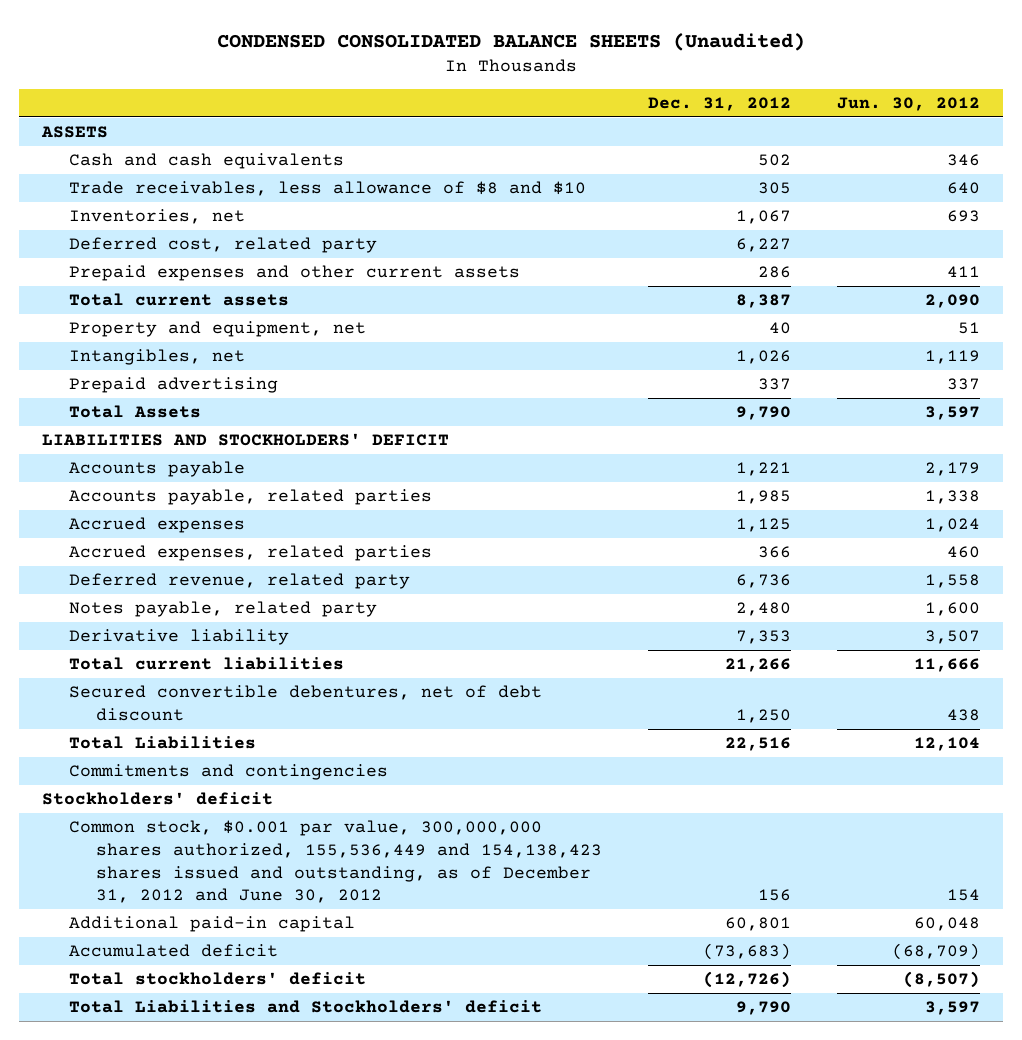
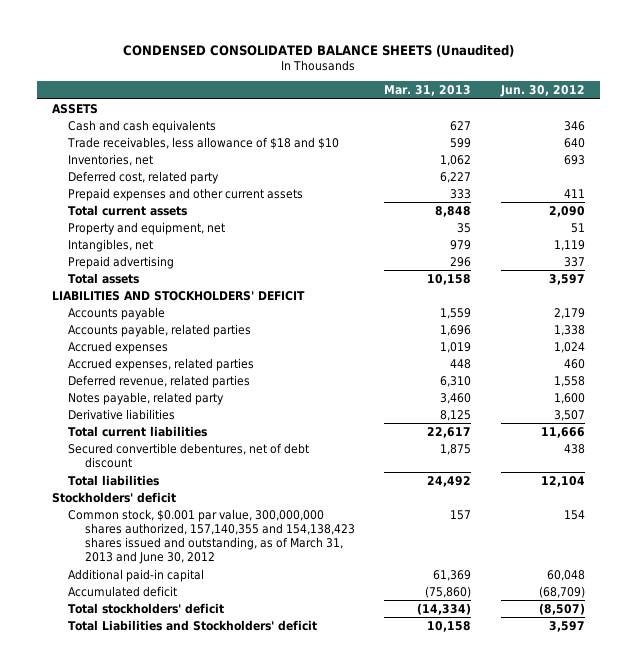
- | Dec. 31, 2012 | Jun. 30, 2012
+ | Mar. 31, 2013 | Jun. 30, 2012
- Trade receivables, less allowance of $8 and $10 | 305 | 640
+ Trade receivables, less allowance of $18 and $10 | 599 | 640
- Total Assets | 9,790 | 3,597
+ Total assets | 10,158 | 3,597
- Deferred revenue, related party | 6,736 | 1,558
+ Deferred revenue, related parties | 6,310 | 1,558
- Derivative liability | 7,353 | 3,507
+ Derivative liabilities | 8,125 | 3,507
- Total Liabilities | 22,516 | 12,104
- Commitments and contingencies
+ Total liabilities | 24,492 | 12,104
- Common stock, $0.001 par value, 300,000,000 shares authorized, 155,536,449 and 154,138,423 shares issued and outstanding, as of December 31, 2012 and June 30, 2012 | 156 | 154
+ Common stock, $0.001 par value, 300,000,000 shares authorized, 157,140,355 and 154,138,423 shares issued and outstanding, as of March 31, 2013 and June 30, 2012 | 157 | 154

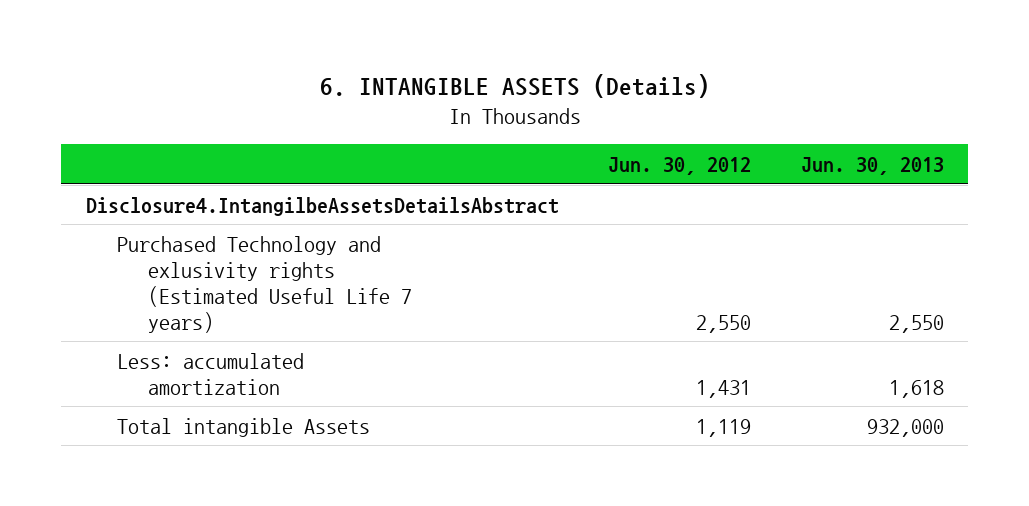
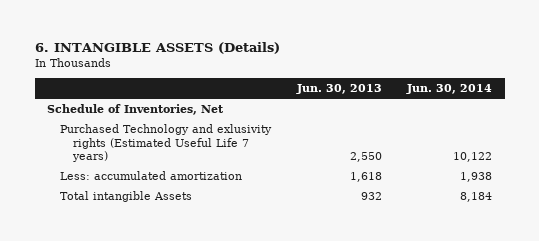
- | Jun. 30, 2012 | Jun. 30, 2013
+ | Jun. 30, 2013 | Jun. 30, 2014
- Disclosure4.IntangilbeAssetsDetailsAbstract
+ Schedule of Inventories, Net
- Total intangible Assets | 1,119 | 932,000
+ Total intangible Assets | 932 | 8,184

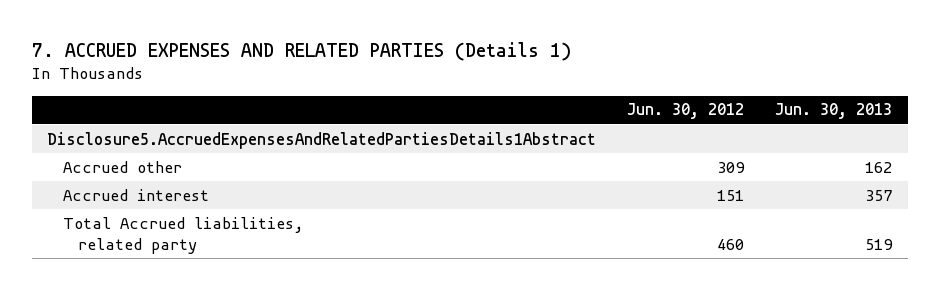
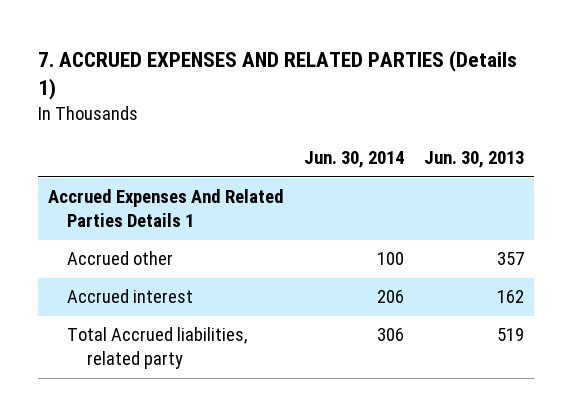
- | Jun. 30, 2012 | Jun. 30, 2013
+ | Jun. 30, 2014 | Jun. 30, 2013
- Disclosure5.AccruedExpensesAndRelatedPartiesDetails1Abstract
- Accrued other | 309 | 162
- Accrued interest | 151 | 357
+ Accrued Expenses And Related Parties Details 1
+ Accrued other | 100 | 357
+ Accrued interest | 206 | 162

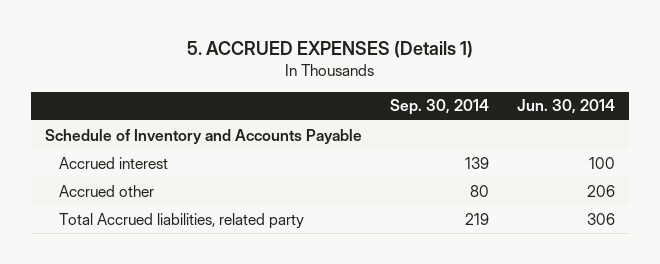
- 7. ACCRUED EXPENSES AND RELATED PARTIES (Details 1)
+ 5. ACCRUED EXPENSES (Details 1)
- | Jun. 30, 2014 | Jun. 30, 2013
+ | Sep. 30, 2014 | Jun. 30, 2014
- Accrued Expenses And Related Parties Details 1
- Accrued other | 100 | 357
- Accrued interest | 206 | 162
+ Schedule of Inventory and Accounts Payable
+ Accrued interest | 139 | 100
+ Accrued other | 80 | 206

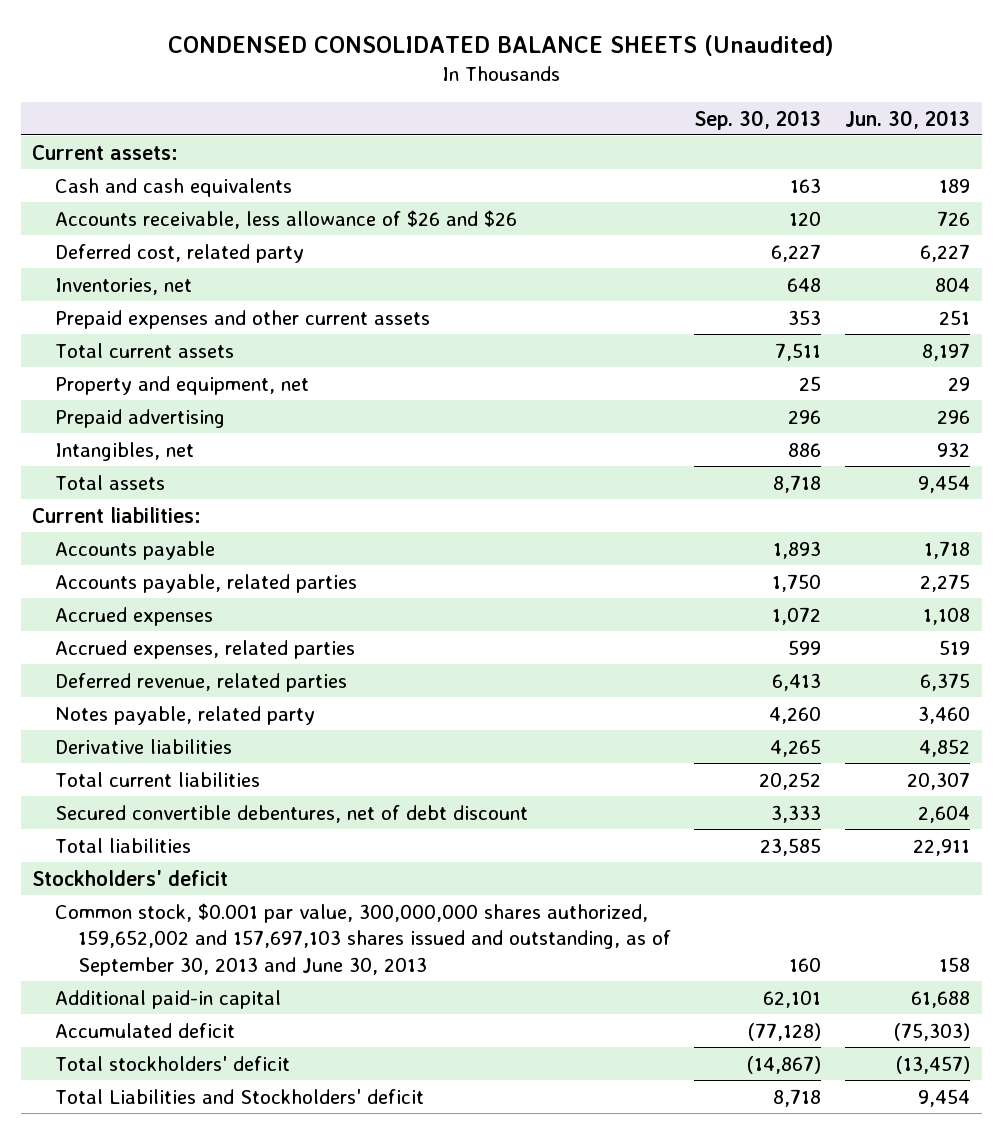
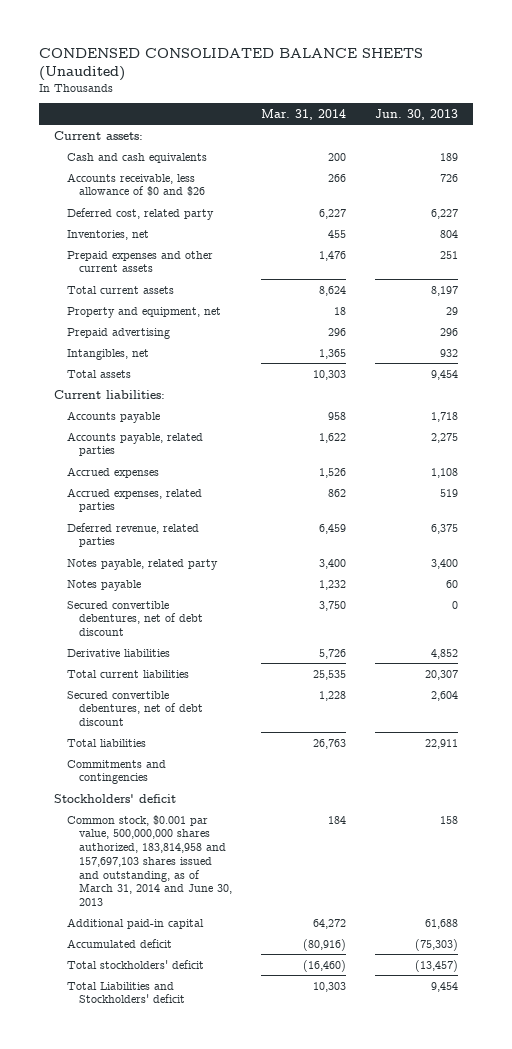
- | Sep. 30, 2013 | Jun. 30, 2013
+ | Mar. 31, 2014 | Jun. 30, 2013
- Accounts receivable, less allowance of $26 and $26 | 120 | 726
+ Accounts receivable, less allowance of $0 and $26 | 266 | 726
- Notes payable, related party | 4,260 | 3,460
+ Notes payable, related party | 3,400 | 3,400
+ Notes payable | 1,232 | 60
+ Secured convertible debentures, net of debt discount | 3,750 | 0
+ Commitments and contingencies
- Common stock, $0.001 par value, 300,000,000 shares authorized, 159,652,002 and 157,697,103 shares issued and outstanding, as of September 30, 2013 and June 30, 2013 | 160 | 158
+ Common stock, $0.001 par value, 500,000,000 shares authorized, 183,814,958 and 157,697,103 shares issued and outstanding, as of March 31, 2014 and June 30, 2013 | 184 | 158

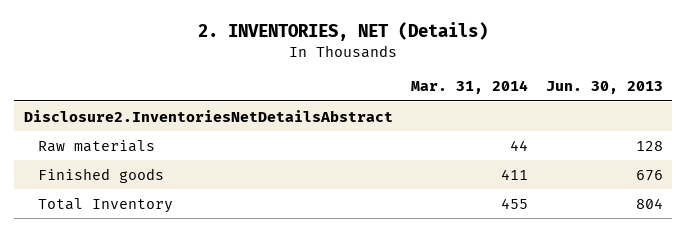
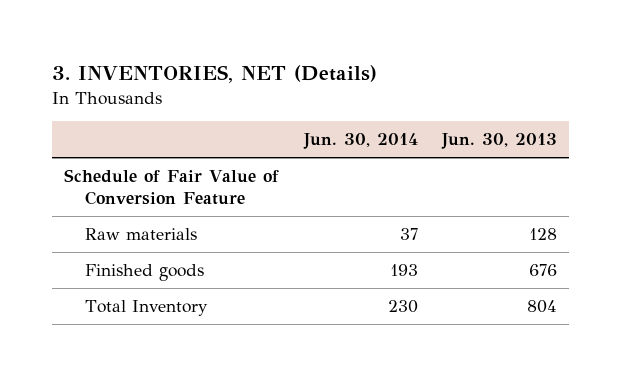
- 2. INVENTORIES, NET (Details)
+ 3. INVENTORIES, NET (Details)
- | Mar. 31, 2014 | Jun. 30, 2013
+ | Jun. 30, 2014 | Jun. 30, 2013
- Disclosure2.InventoriesNetDetailsAbstract
+ Schedule of Fair Value of Conversion Feature

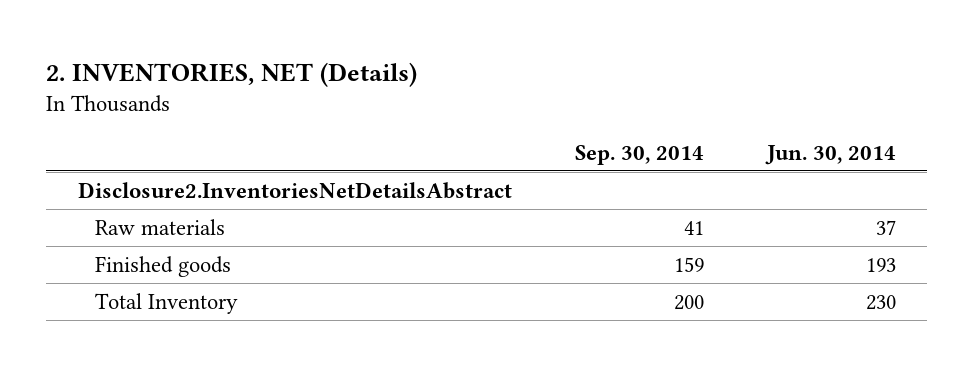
- 3. INVENTORIES, NET (Details)
+ 2. INVENTORIES, NET (Details)
- | Jun. 30, 2014 | Jun. 30, 2013
+ | Sep. 30, 2014 | Jun. 30, 2014
- Schedule of Fair Value of Conversion Feature
+ Disclosure2.InventoriesNetDetailsAbstract

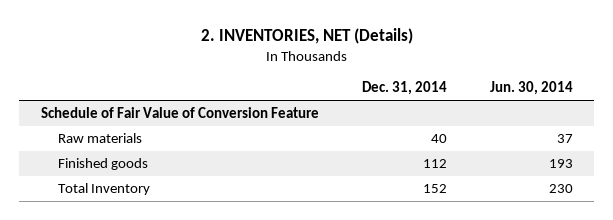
- | Sep. 30, 2014 | Jun. 30, 2014
+ | Dec. 31, 2014 | Jun. 30, 2014
- Disclosure2.InventoriesNetDetailsAbstract
+ Schedule of Fair Value of Conversion Feature

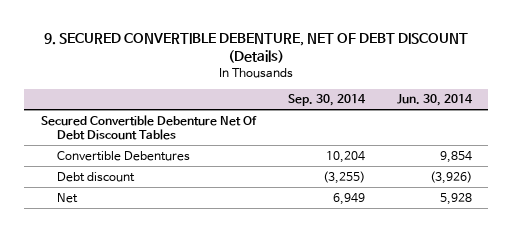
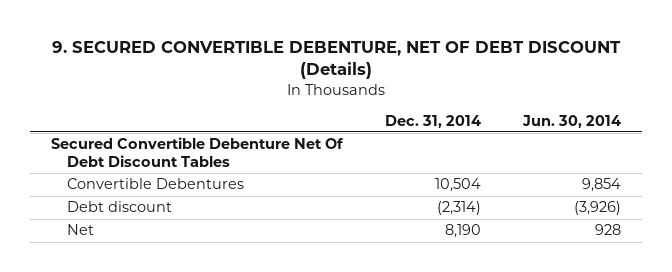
- | Sep. 30, 2014 | Jun. 30, 2014
+ | Dec. 31, 2014 | Jun. 30, 2014
- Net | 6,949 | 5,928
+ Net | 8,190 | 928

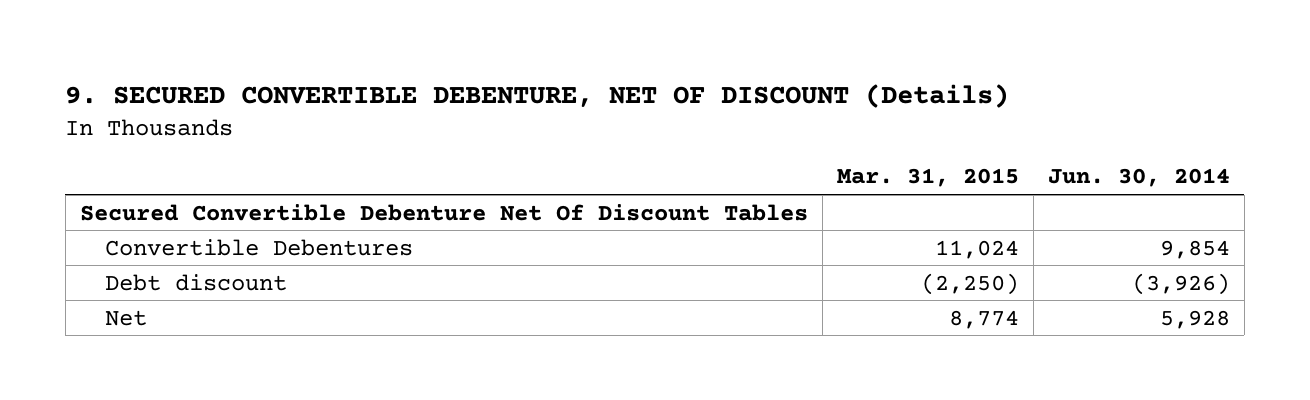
- 9. SECURED CONVERTIBLE DEBENTURE, NET OF DEBT DISCOUNT (Details)
+ 9. SECURED CONVERTIBLE DEBENTURE, NET OF DISCOUNT (Details)
- | Dec. 31, 2014 | Jun. 30, 2014
+ | Mar. 31, 2015 | Jun. 30, 2014
- Secured Convertible Debenture Net Of Debt Discount Tables
+ Secured Convertible Debenture Net Of Discount Tables
- Net | 8,190 | 928
+ Net | 8,774 | 5,928

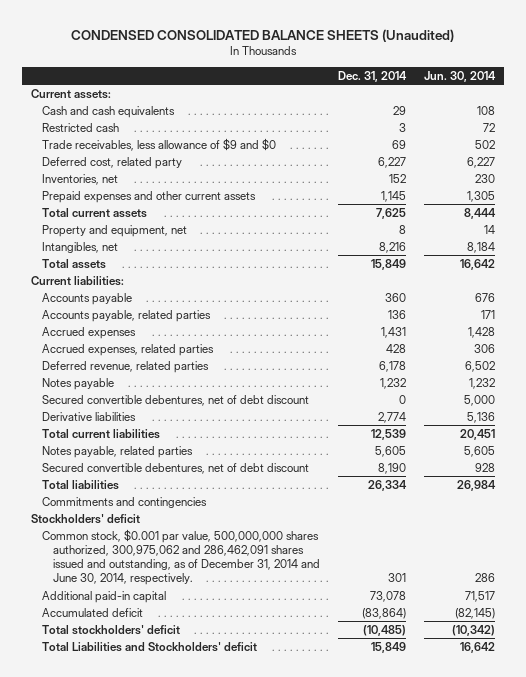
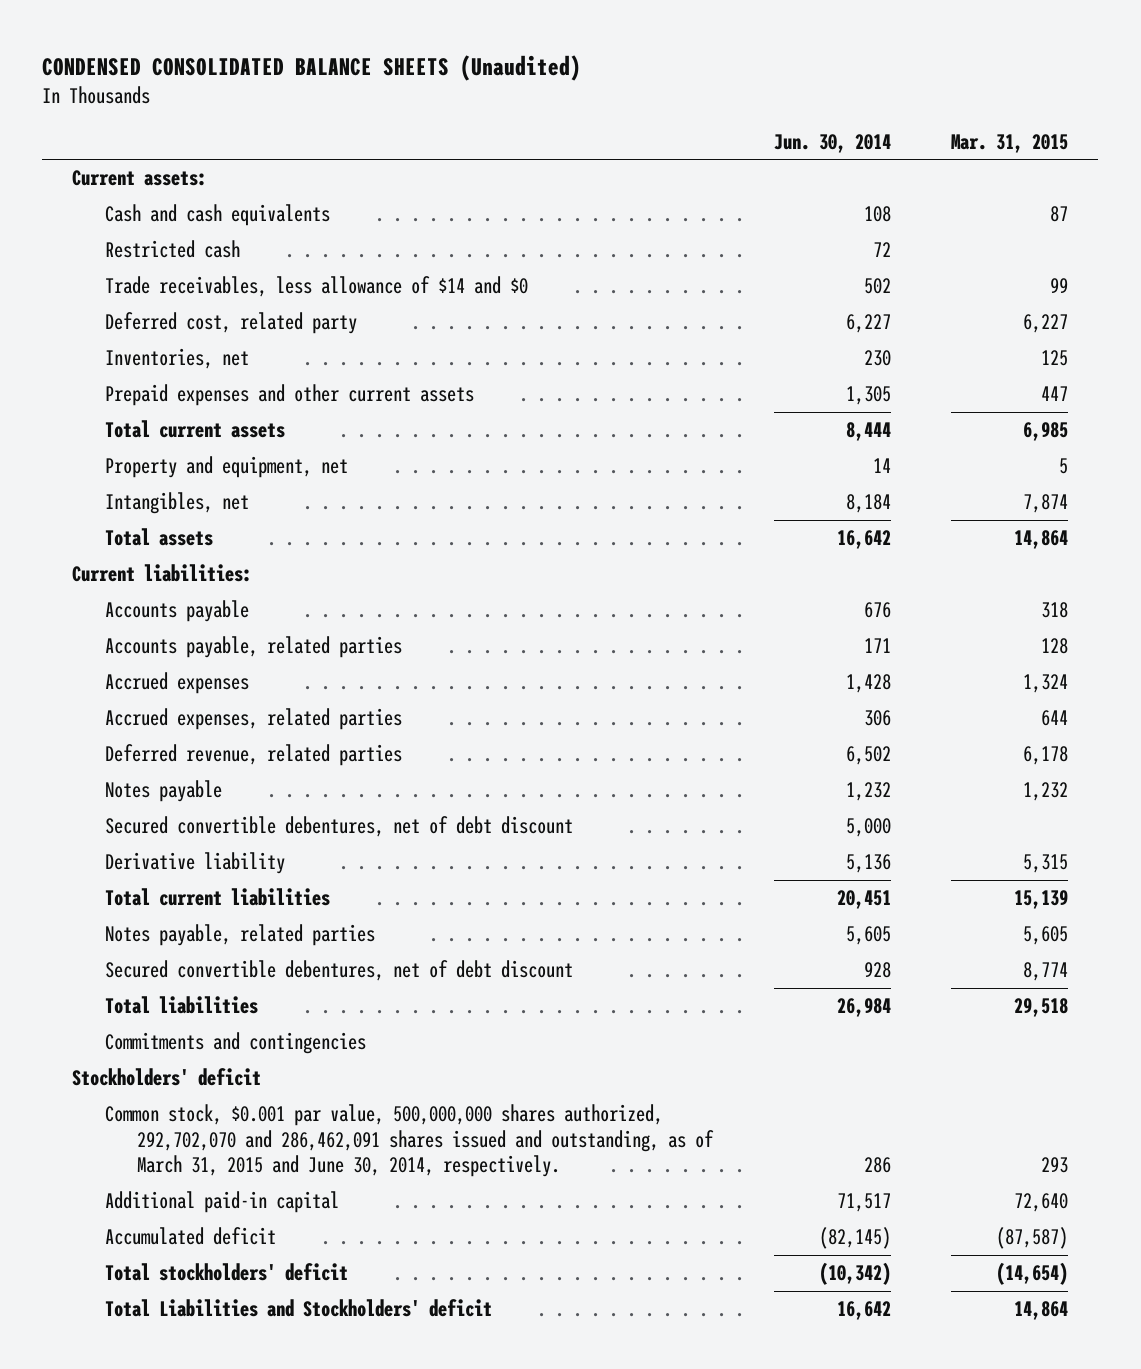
- | Dec. 31, 2014 | Jun. 30, 2014
+ | Jun. 30, 2014 | Mar. 31, 2015
- Trade receivables, less allowance of $9 and $0 | 69 | 502
+ Trade receivables, less allowance of $14 and $0 | 502 | 99
- Derivative liabilities | 2,774 | 5,136
+ Derivative liability | 5,136 | 5,315
- Common stock, $0.001 par value, 500,000,000 shares authorized, 300,975,062 and 286,462,091 shares issued and outstanding, as of December 31, 2014 and June 30, 2014, respectively. | 301 | 286
+ Common stock, $0.001 par value, 500,000,000 shares authorized, 292,702,070 and 286,462,091 shares issued and outstanding, as of March 31, 2015 and June 30, 2014, respectively. | 286 | 293

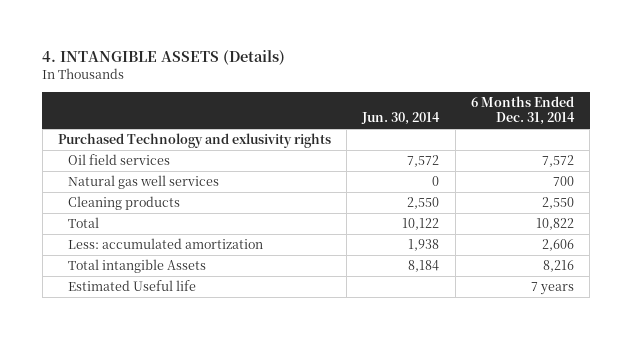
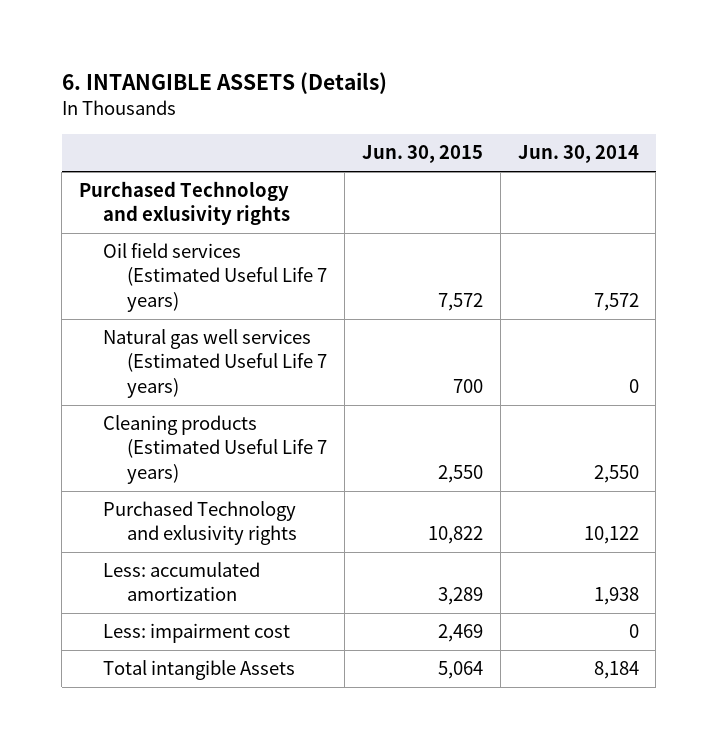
- 4. INTANGIBLE ASSETS (Details)
+ 6. INTANGIBLE ASSETS (Details)
- | Jun. 30, 2014 | 6 Months Ended Dec. 31, 2014
+ | Jun. 30, 2015 | Jun. 30, 2014
- Oil field services | 7,572 | 7,572
- Natural gas well services | 0 | 700
- Cleaning products | 2,550 | 2,550
- Total | 10,122 | 10,822
+ Oil field services (Estimated Useful Life 7 years) | 7,572 | 7,572
+ Natural gas well services (Estimated Useful Life 7 years) | 700 | 0
+ Cleaning products (Estimated Useful Life 7 years) | 2,550 | 2,550
+ Purchased Technology and exlusivity rights | 10,822 | 10,122
+ Less: impairment cost | 2,469 | 0
- Estimated Useful life | | 7 years

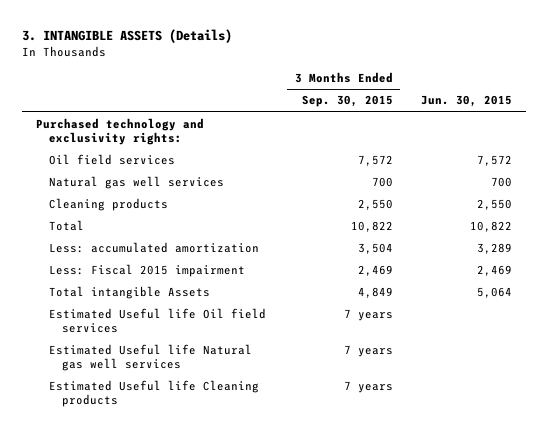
- 6. INTANGIBLE ASSETS (Details)
+ 3. INTANGIBLE ASSETS (Details)
- | Jun. 30, 2015 | Jun. 30, 2014
+ | 3 Months Ended Sep. 30, 2015 | Jun. 30, 2015
- Purchased Technology and exlusivity rights
- Oil field services (Estimated Useful Life 7 years) | 7,572 | 7,572
- Natural gas well services (Estimated Useful Life 7 years) | 700 | 0
- Cleaning products (Estimated Useful Life 7 years) | 2,550 | 2,550
- Purchased Technology and exlusivity rights | 10,822 | 10,122
+ Purchased technology and exclusivity rights:
+ Oil field services | 7,572 | 7,572
+ Natural gas well services | 700 | 700
+ Cleaning products | 2,550 | 2,550
+ Total | 10,822 | 10,822
- Less: impairment cost | 2,469 | 0
+ Less: Fiscal 2015 impairment | 2,469 | 2,469
+ Estimated Useful life Oil field services | 7 years |
+ Estimated Useful life Natural gas well services | 7 years |
+ Estimated Useful life Cleaning products | 7 years |

